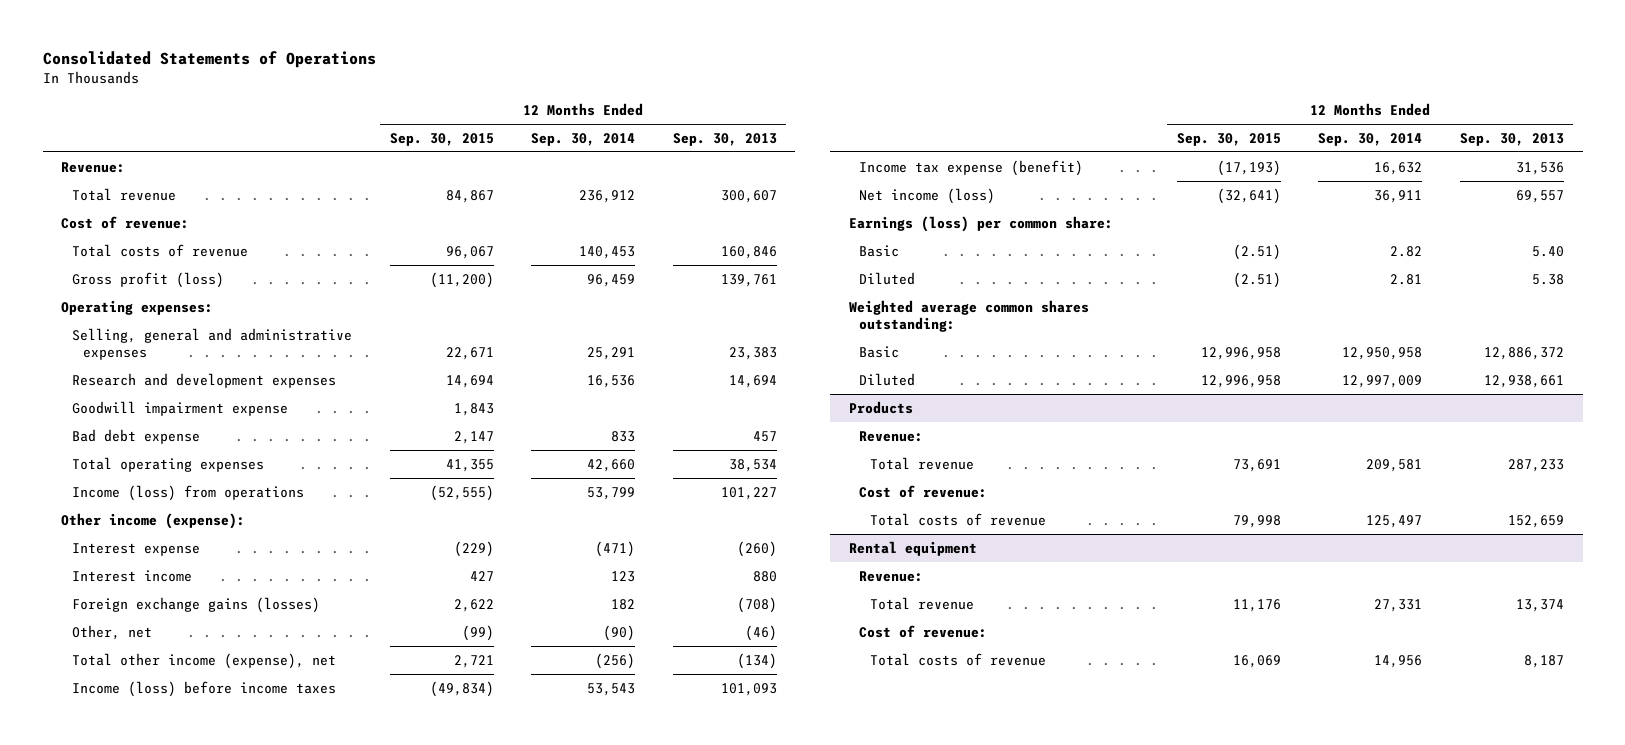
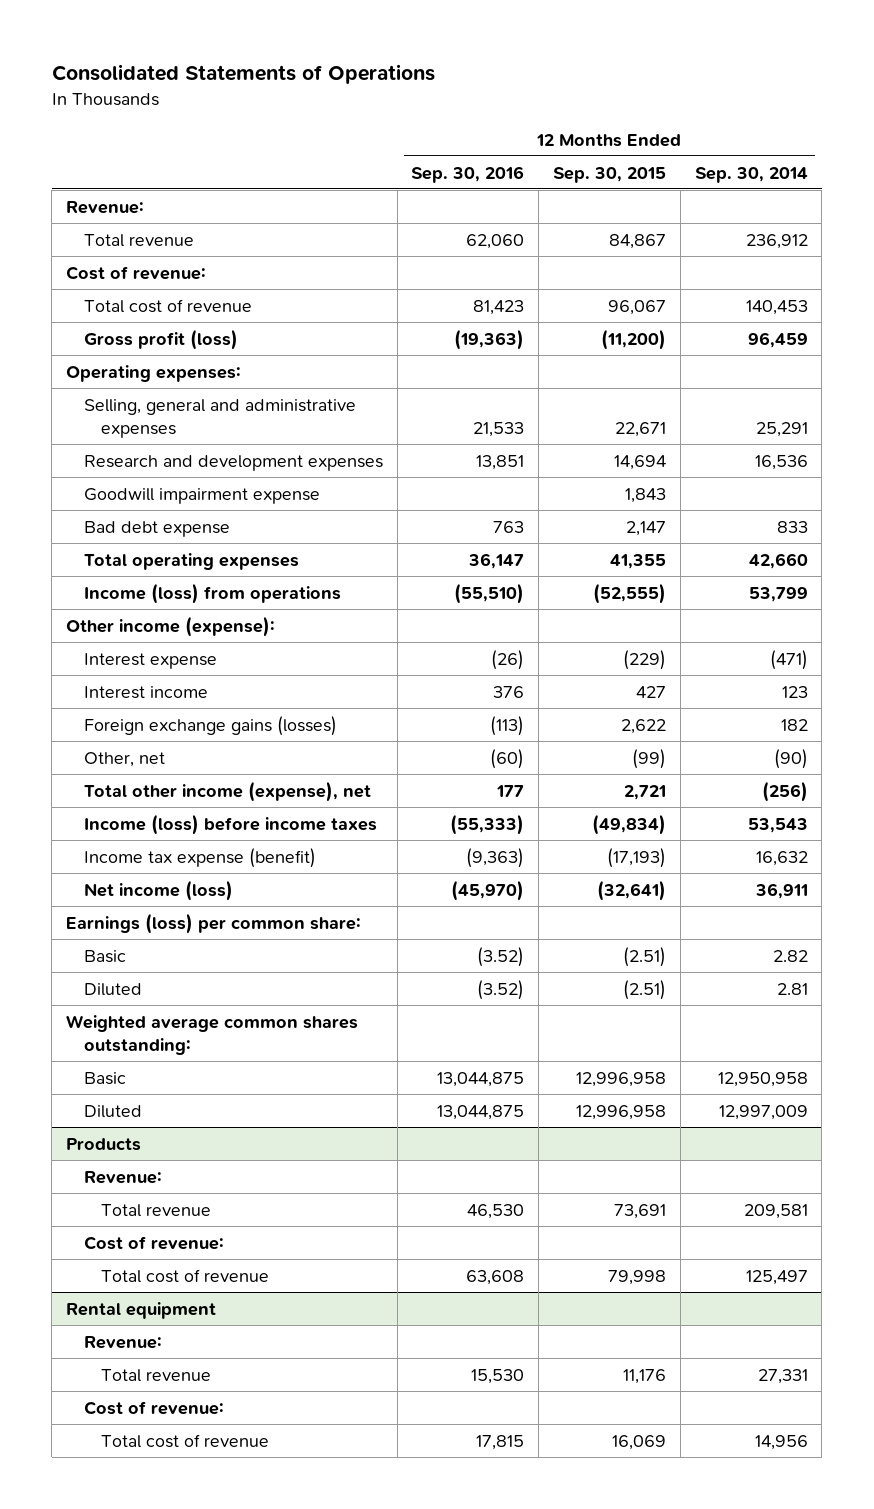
- | 12 Months Ended Sep. 30, 2015 | 12 Months Ended Sep. 30, 2014 | 12 Months Ended Sep. 30, 2013
+ | 12 Months Ended Sep. 30, 2016 | 12 Months Ended Sep. 30, 2015 | 12 Months Ended Sep. 30, 2014
- Total costs of revenue | 96,067 | 140,453 | 160,846
+ Total cost of revenue | 81,423 | 96,067 | 140,453
@ Products
- Total costs of revenue | 79,998 | 125,497 | 152,659
+ Total cost of revenue | 63,608 | 79,998 | 125,497
@ Rental equipment
- Total costs of revenue | 16,069 | 14,956 | 8,187
+ Total cost of revenue | 17,815 | 16,069 | 14,956

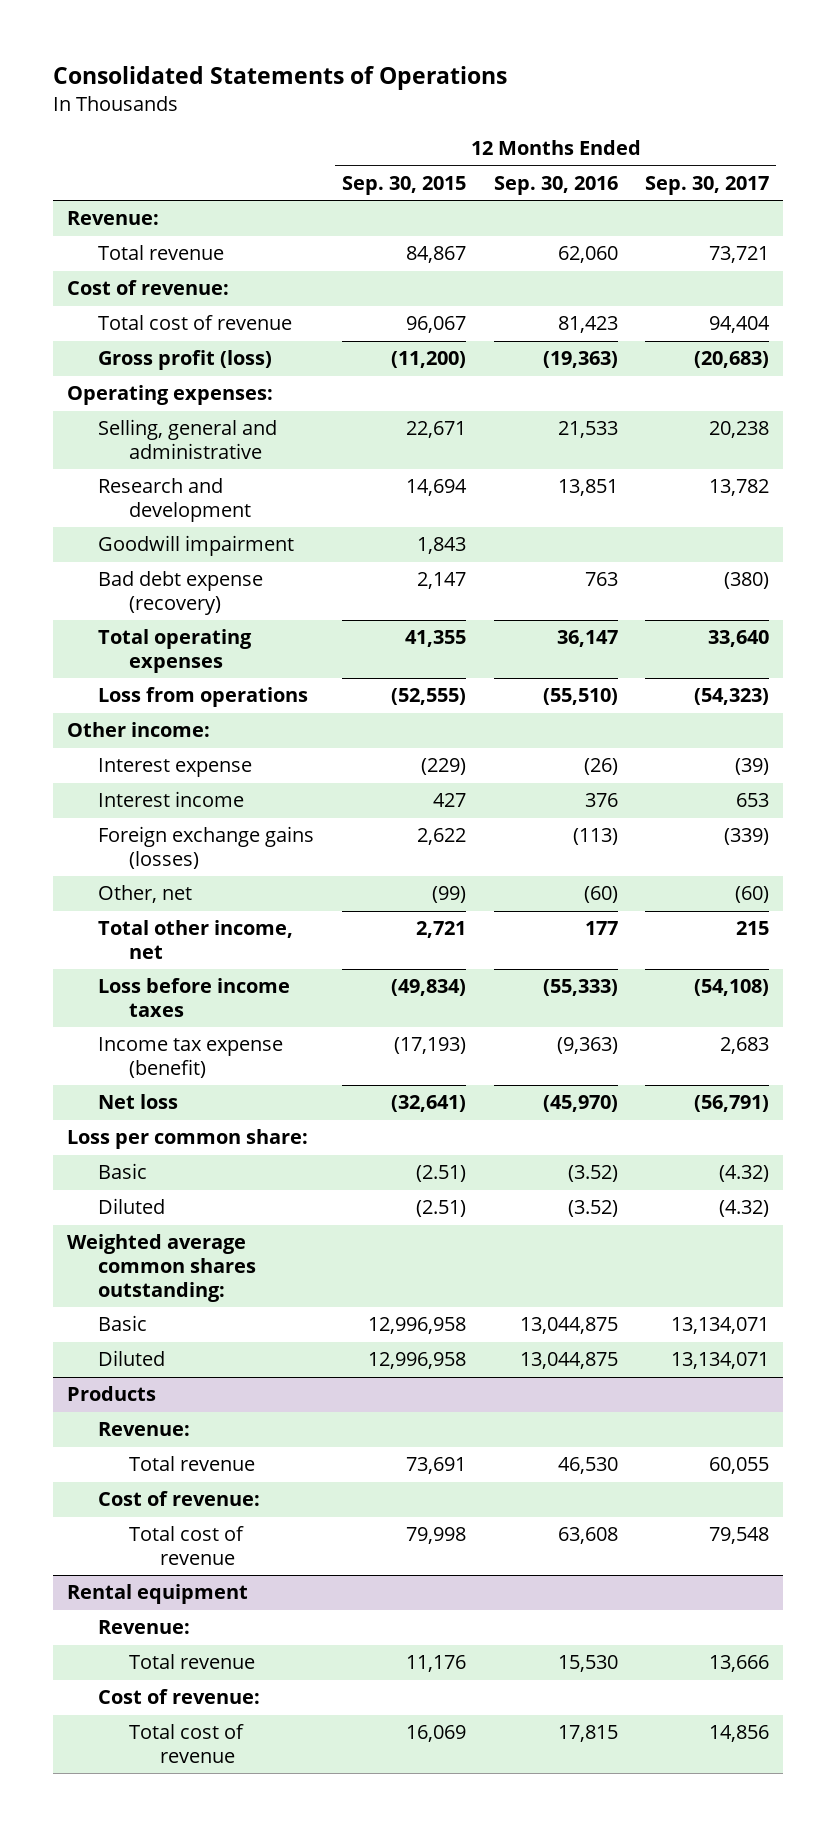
- | 12 Months Ended Sep. 30, 2016 | 12 Months Ended Sep. 30, 2015 | 12 Months Ended Sep. 30, 2014
+ | 12 Months Ended Sep. 30, 2015 | 12 Months Ended Sep. 30, 2016 | 12 Months Ended Sep. 30, 2017
- Selling, general and administrative expenses | 21,533 | 22,671 | 25,291
- Research and development expenses | 13,851 | 14,694 | 16,536
- Goodwill impairment expense | | 1,843 |
- Bad debt expense | 763 | 2,147 | 833
+ Selling, general and administrative | 22,671 | 21,533 | 20,238
+ Research and development | 14,694 | 13,851 | 13,782
+ Goodwill impairment | 1,843 | |
+ Bad debt expense (recovery) | 2,147 | 763 | (380)
- Income (loss) from operations | (55,510) | (52,555) | 53,799
- Other income (expense):
+ Loss from operations | (52,555) | (55,510) | (54,323)
+ Other income:
- Total other income (expense), net | 177 | 2,721 | (256)
- Income (loss) before income taxes | (55,333) | (49,834) | 53,543
+ Total other income, net | 2,721 | 177 | 215
+ Loss before income taxes | (49,834) | (55,333) | (54,108)
- Net income (loss) | (45,970) | (32,641) | 36,911
- Earnings (loss) per common share:
+ Net loss | (32,641) | (45,970) | (56,791)
+ Loss per common share:

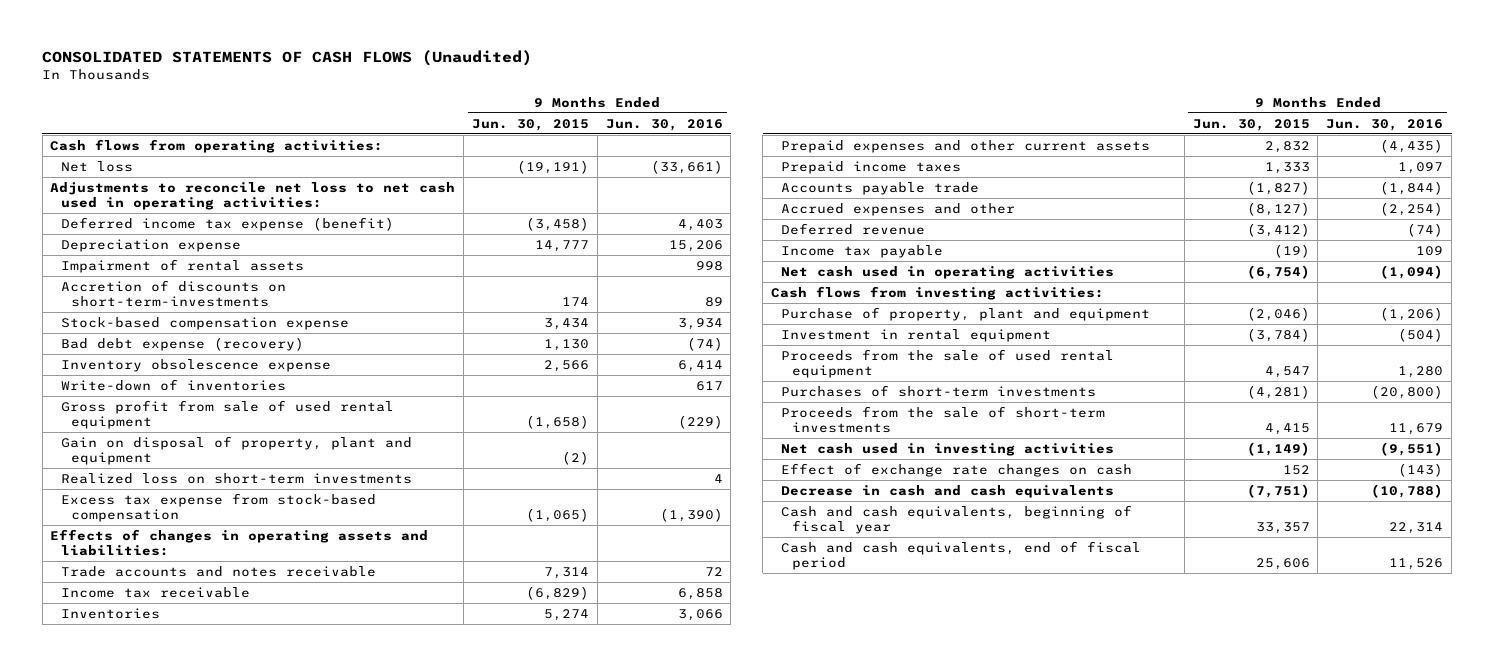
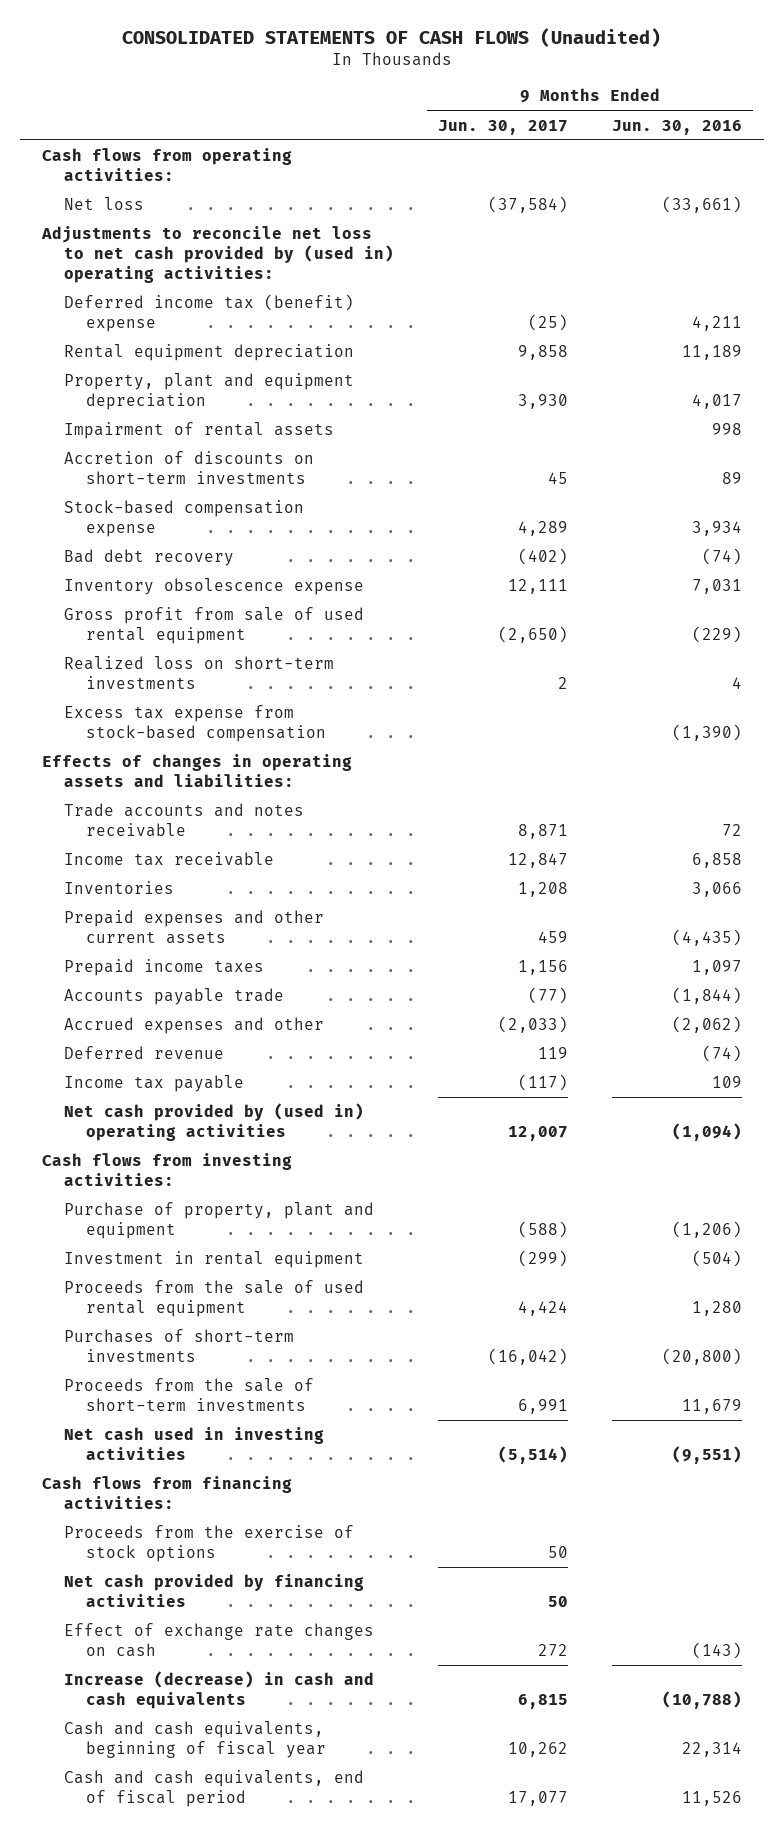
- | 9 Months Ended Jun. 30, 2015 | 9 Months Ended Jun. 30, 2016
+ | 9 Months Ended Jun. 30, 2017 | 9 Months Ended Jun. 30, 2016
- Adjustments to reconcile net loss to net cash used in operating activities:
- Deferred income tax expense (benefit) | (3,458) | 4,403
- Depreciation expense | 14,777 | 15,206
+ Adjustments to reconcile net loss to net cash provided by (used in) operating activities:
+ Deferred income tax (benefit) expense | (25) | 4,211
+ Rental equipment depreciation | 9,858 | 11,189
+ Property, plant and equipment depreciation | 3,930 | 4,017
- Accretion of discounts on short-term-investments | 174 | 89
+ Accretion of discounts on short-term investments | 45 | 89
- Bad debt expense (recovery) | 1,130 | (74)
- Inventory obsolescence expense | 2,566 | 6,414
- Write-down of inventories | | 617
+ Bad debt recovery | (402) | (74)
+ Inventory obsolescence expense | 12,111 | 7,031
- Gain on disposal of property, plant and equipment | (2) |
- Accrued expenses and other | (8,127) | (2,254)
+ Accrued expenses and other | (2,033) | (2,062)
- Net cash used in operating activities | (6,754) | (1,094)
+ Net cash provided by (used in) operating activities | 12,007 | (1,094)
+ Cash flows from financing activities:
+ Proceeds from the exercise of stock options | 50 |
+ Net cash provided by financing activities | 50 |
- Decrease in cash and cash equivalents | (7,751) | (10,788)
+ Increase (decrease) in cash and cash equivalents | 6,815 | (10,788)

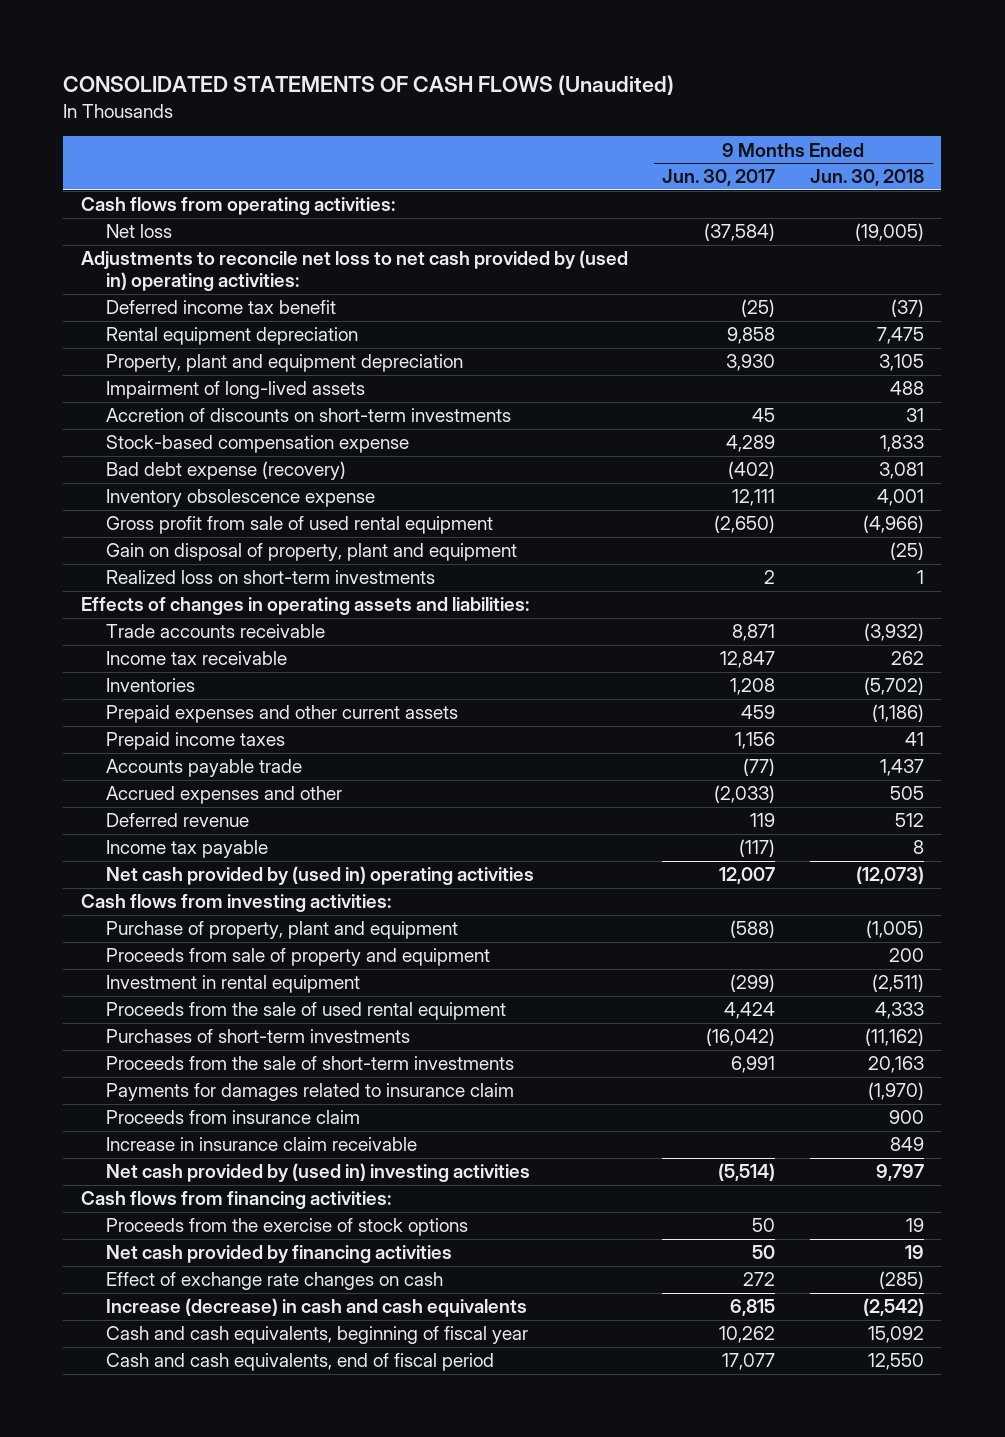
- | 9 Months Ended Jun. 30, 2017 | 9 Months Ended Jun. 30, 2016
+ | 9 Months Ended Jun. 30, 2017 | 9 Months Ended Jun. 30, 2018
- Deferred income tax (benefit) expense | (25) | 4,211
+ Deferred income tax benefit | (25) | (37)
- Impairment of rental assets | | 998
+ Impairment of long-lived assets | | 488
- Bad debt recovery | (402) | (74)
+ Bad debt expense (recovery) | (402) | 3,081
+ Gain on disposal of property, plant and equipment | | (25)
- Excess tax expense from stock-based compensation | | (1,390)
- Trade accounts and notes receivable | 8,871 | 72
+ Trade accounts receivable | 8,871 | (3,932)
+ Proceeds from sale of property and equipment | | 200
- Net cash used in investing activities | (5,514) | (9,551)
+ Payments for damages related to insurance claim | | (1,970)
+ Proceeds from insurance claim | | 900
+ Increase in insurance claim receivable | | 849
+ Net cash provided by (used in) investing activities | (5,514) | 9,797

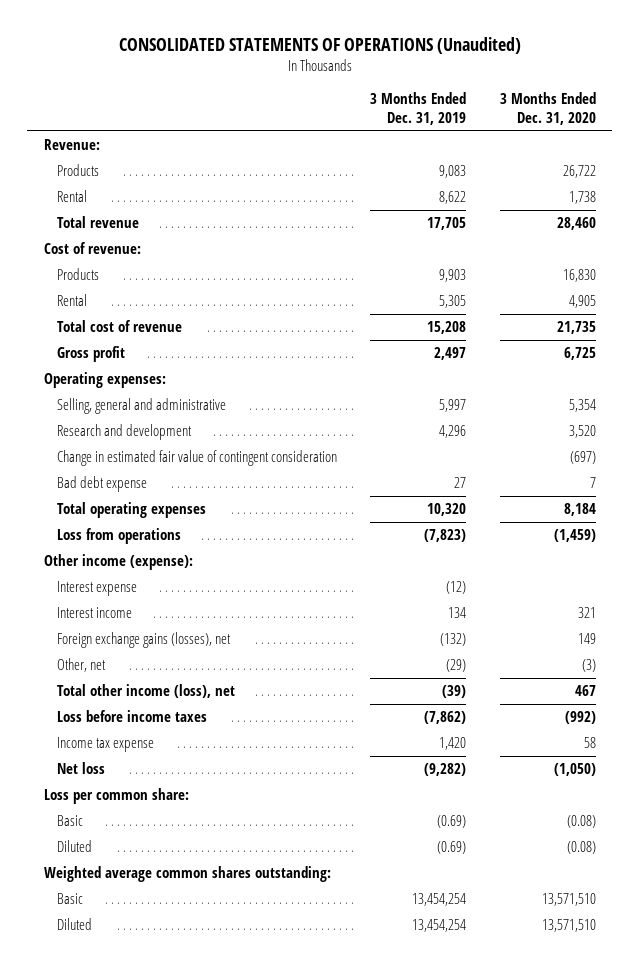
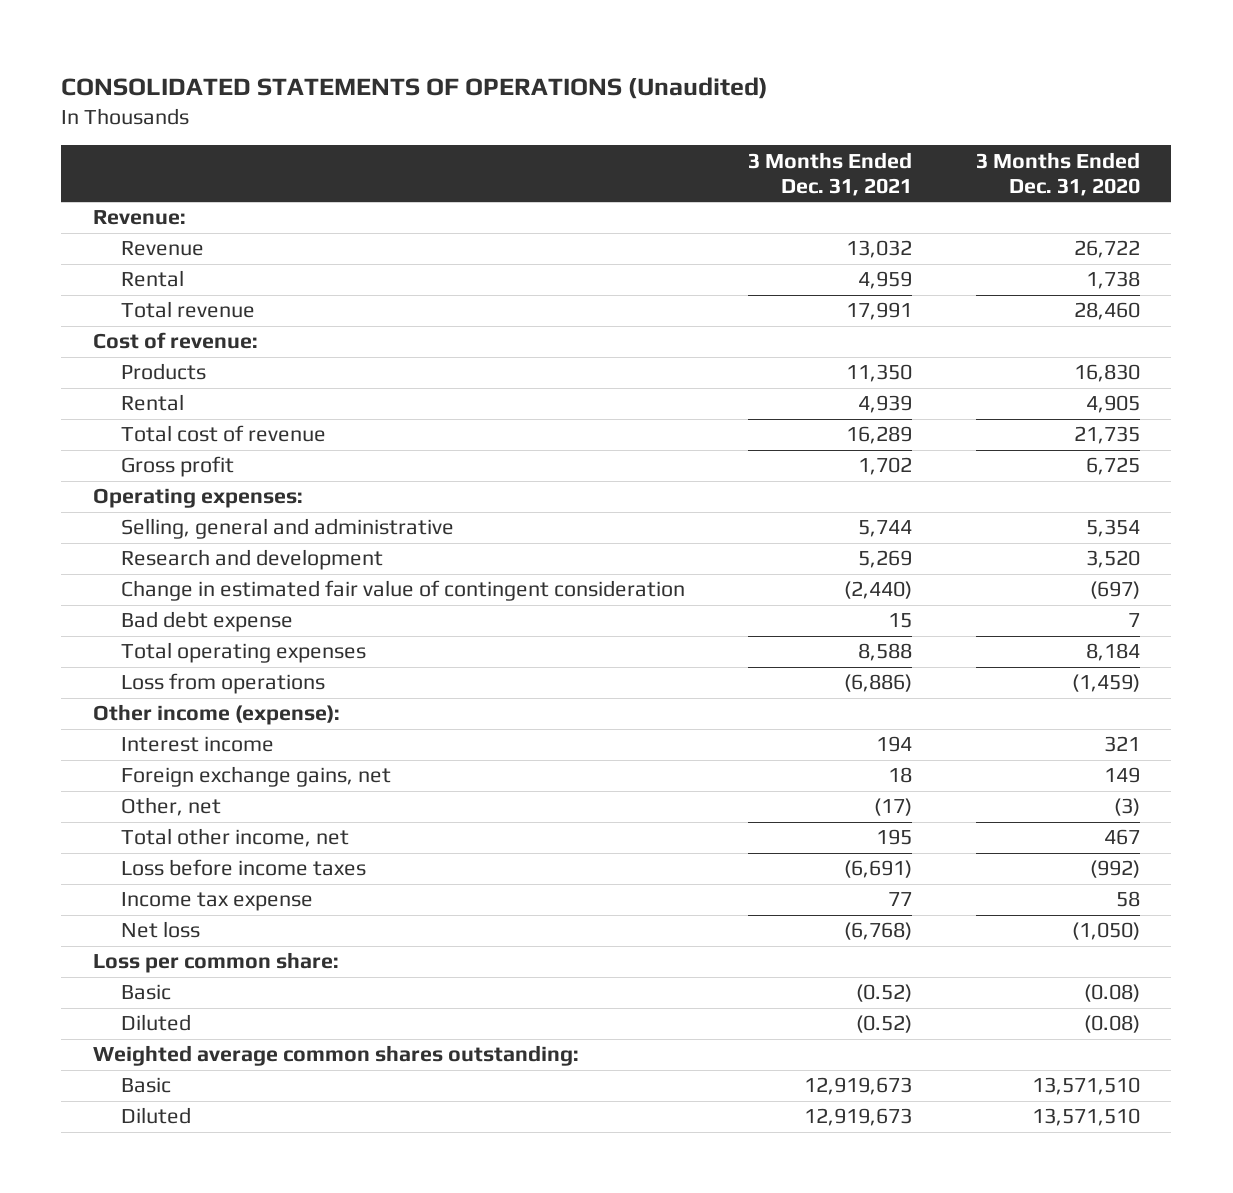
- | 3 Months Ended Dec. 31, 2019 | 3 Months Ended Dec. 31, 2020
+ | 3 Months Ended Dec. 31, 2021 | 3 Months Ended Dec. 31, 2020
- Products | 9,083 | 26,722
+ Revenue | 13,032 | 26,722
- Interest expense | (12) |
- Foreign exchange gains (losses), net | (132) | 149
+ Foreign exchange gains, net | 18 | 149
- Total other income (loss), net | (39) | 467
+ Total other income, net | 195 | 467

